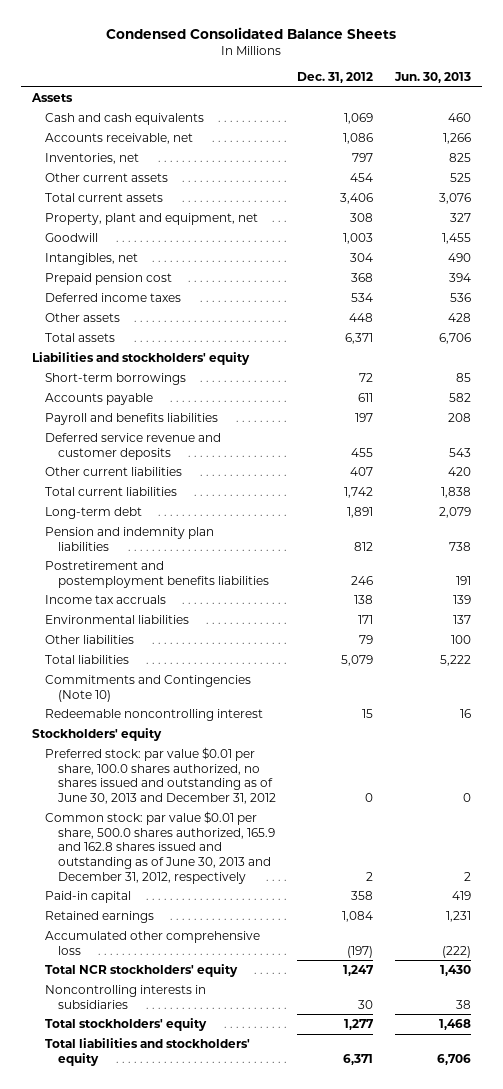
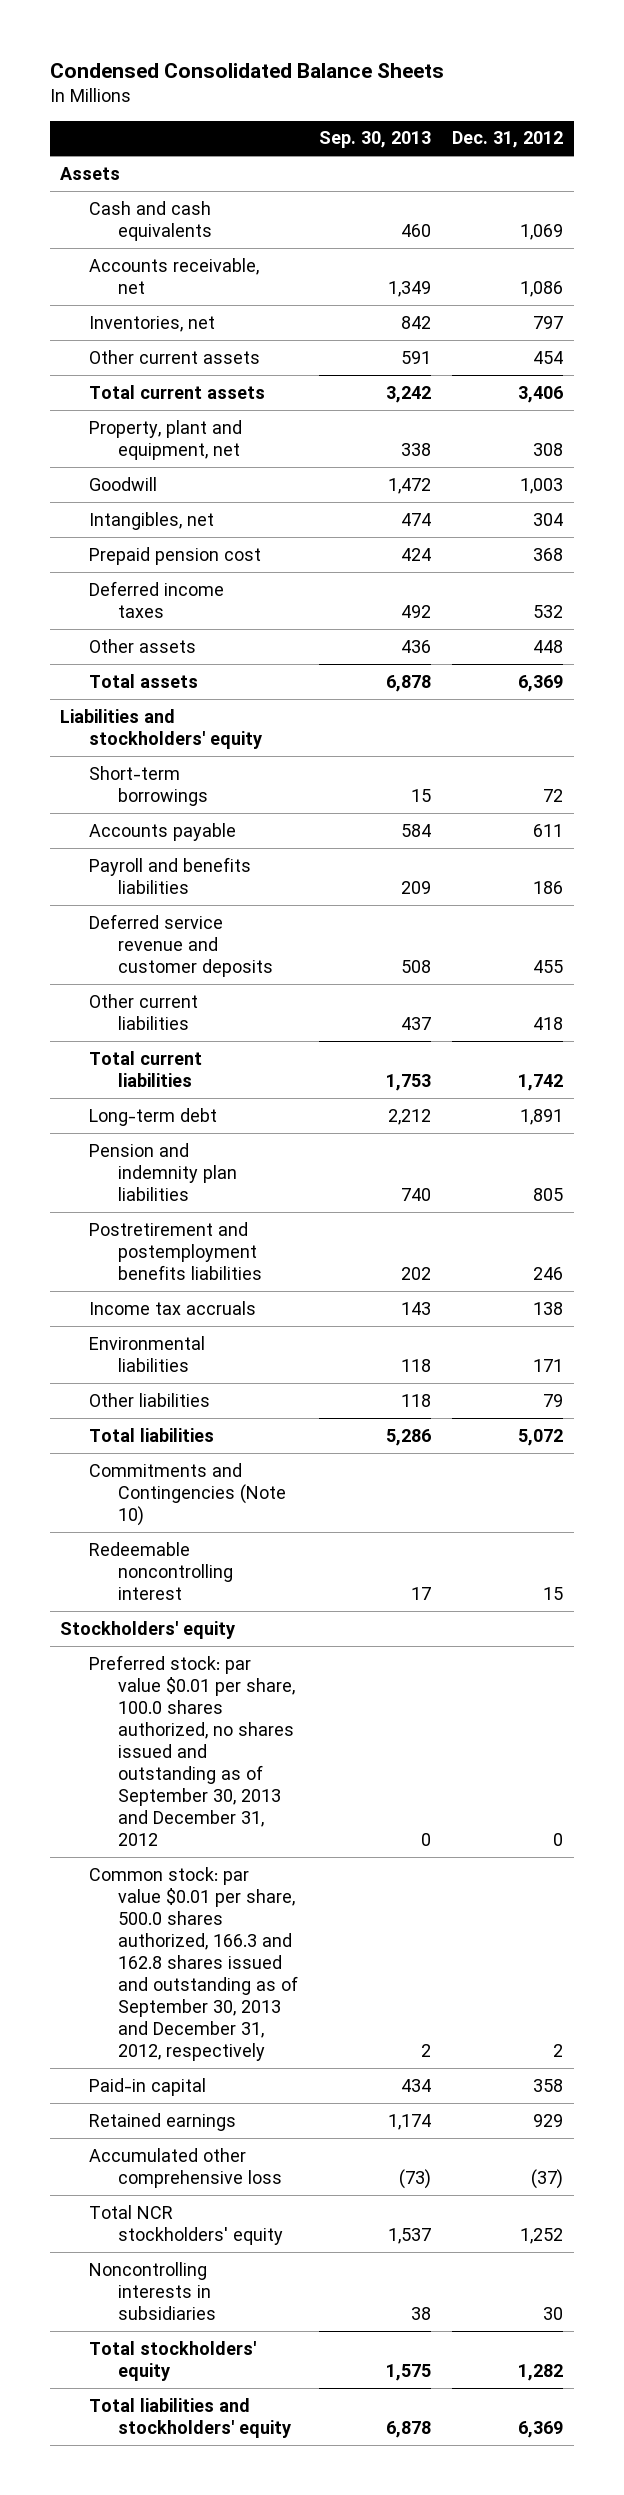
- | Dec. 31, 2012 | Jun. 30, 2013
+ | Sep. 30, 2013 | Dec. 31, 2012
- Deferred income taxes | 534 | 536
+ Deferred income taxes | 492 | 532
- Total assets | 6,371 | 6,706
+ Total assets | 6,878 | 6,369
- Payroll and benefits liabilities | 197 | 208
+ Payroll and benefits liabilities | 209 | 186
- Other current liabilities | 407 | 420
+ Other current liabilities | 437 | 418
- Pension and indemnity plan liabilities | 812 | 738
+ Pension and indemnity plan liabilities | 740 | 805
- Total liabilities | 5,079 | 5,222
+ Total liabilities | 5,286 | 5,072
- Preferred stock: par value $0.01 per share, 100.0 shares authorized, no shares issued and outstanding as of June 30, 2013 and December 31, 2012 | 0 | 0
- Common stock: par value $0.01 per share, 500.0 shares authorized, 165.9 and 162.8 shares issued and outstanding as of June 30, 2013 and December 31, 2012, respectively | 2 | 2
+ Preferred stock: par value $0.01 per share, 100.0 shares authorized, no shares issued and outstanding as of September 30, 2013 and December 31, 2012 | 0 | 0
+ Common stock: par value $0.01 per share, 500.0 shares authorized, 166.3 and 162.8 shares issued and outstanding as of September 30, 2013 and December 31, 2012, respectively | 2 | 2
- Retained earnings | 1,084 | 1,231
- Accumulated other comprehensive loss | (197) | (222)
- Total NCR stockholders' equity | 1,247 | 1,430
+ Retained earnings | 1,174 | 929
+ Accumulated other comprehensive loss | (73) | (37)
+ Total NCR stockholders' equity | 1,537 | 1,252
- Total stockholders' equity | 1,277 | 1,468
- Total liabilities and stockholders' equity | 6,371 | 6,706
+ Total stockholders' equity | 1,575 | 1,282
+ Total liabilities and stockholders' equity | 6,878 | 6,369

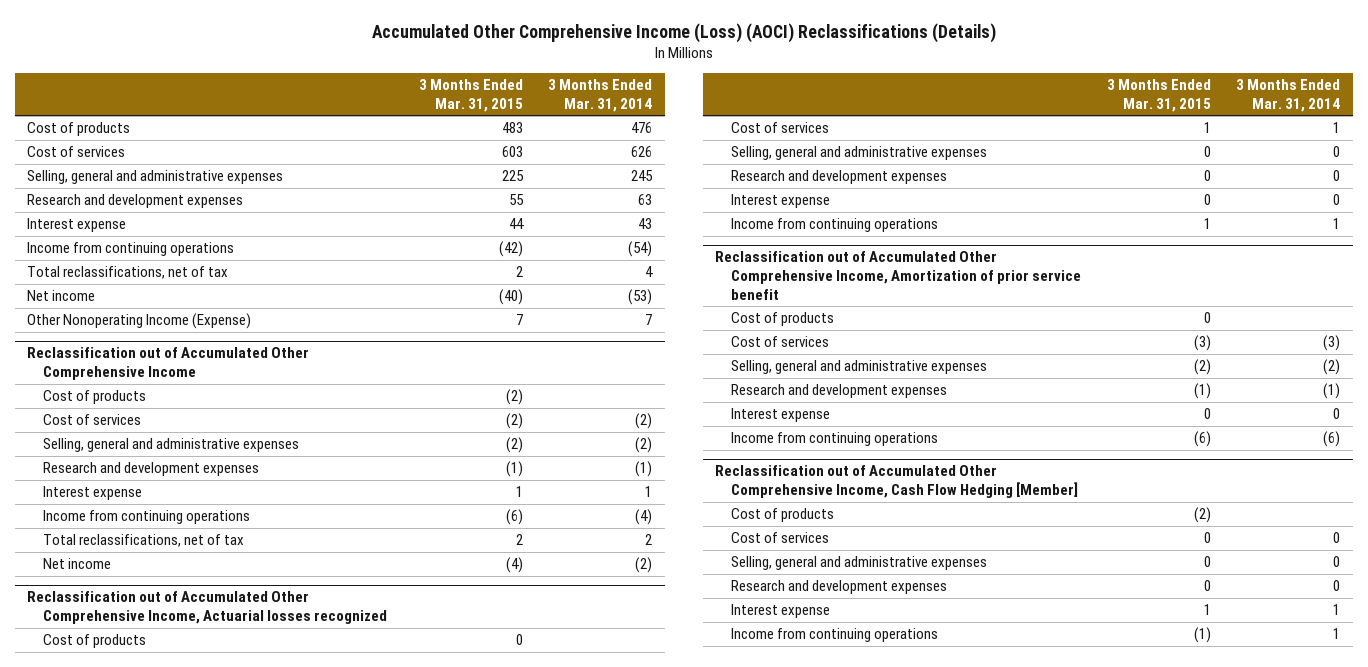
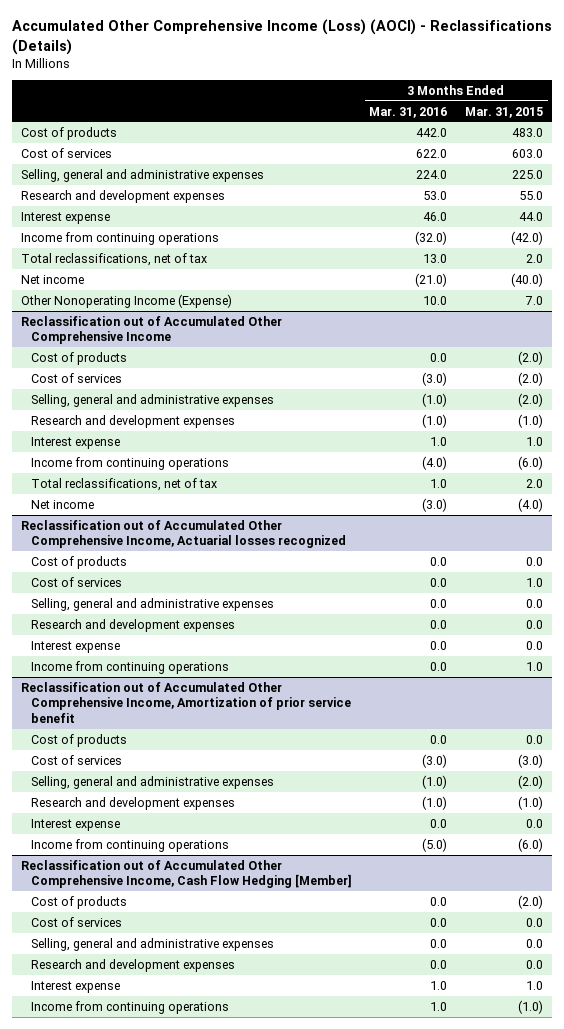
- Accumulated Other Comprehensive Income (Loss) (AOCI) Reclassifications (Details)
+ Accumulated Other Comprehensive Income (Loss) (AOCI) - Reclassifications (Details)
- | 3 Months Ended Mar. 31, 2015 | 3 Months Ended Mar. 31, 2014
+ | 3 Months Ended Mar. 31, 2016 | 3 Months Ended Mar. 31, 2015
- Cost of products | 483 | 476
- Cost of services | 603 | 626
- Selling, general and administrative expenses | 225 | 245
- Research and development expenses | 55 | 63
- Interest expense | 44 | 43
- Income from continuing operations | (42) | (54)
- Total reclassifications, net of tax | 2 | 4
- Net income | (40) | (53)
- Other Nonoperating Income (Expense) | 7 | 7
+ Cost of products | 442.0 | 483.0
+ Cost of services | 622.0 | 603.0
+ Selling, general and administrative expenses | 224.0 | 225.0
+ Research and development expenses | 53.0 | 55.0
+ Interest expense | 46.0 | 44.0
+ Income from continuing operations | (32.0) | (42.0)
+ Total reclassifications, net of tax | 13.0 | 2.0
+ Net income | (21.0) | (40.0)
+ Other Nonoperating Income (Expense) | 10.0 | 7.0
@ Reclassification out of Accumulated Other Comprehensive Income
- Cost of products | (2) |
- Cost of services | (2) | (2)
- Selling, general and administrative expenses | (2) | (2)
- Research and development expenses | (1) | (1)
- Interest expense | 1 | 1
- Income from continuing operations | (6) | (4)
- Total reclassifications, net of tax | 2 | 2
- Net income | (4) | (2)
+ Cost of products | 0.0 | (2.0)
+ Cost of services | (3.0) | (2.0)
+ Selling, general and administrative expenses | (1.0) | (2.0)
+ Research and development expenses | (1.0) | (1.0)
+ Interest expense | 1.0 | 1.0
+ Income from continuing operations | (4.0) | (6.0)
+ Total reclassifications, net of tax | 1.0 | 2.0
+ Net income | (3.0) | (4.0)
@ Reclassification out of Accumulated Other Comprehensive Income, Actuarial losses recognized
- Cost of products | 0 |
- Cost of services | 1 | 1
- Selling, general and administrative expenses | 0 | 0
- Research and development expenses | 0 | 0
- Interest expense | 0 | 0
- Income from continuing operations | 1 | 1
+ Cost of products | 0.0 | 0.0
+ Cost of services | 0.0 | 1.0
+ Selling, general and administrative expenses | 0.0 | 0.0
+ Research and development expenses | 0.0 | 0.0
+ Interest expense | 0.0 | 0.0
+ Income from continuing operations | 0.0 | 1.0
@ Reclassification out of Accumulated Other Comprehensive Income, Amortization of prior service benefit
- Cost of products | 0 |
- Cost of services | (3) | (3)
- Selling, general and administrative expenses | (2) | (2)
- Research and development expenses | (1) | (1)
- Interest expense | 0 | 0
- Income from continuing operations | (6) | (6)
+ Cost of products | 0.0 | 0.0
+ Cost of services | (3.0) | (3.0)
+ Selling, general and administrative expenses | (1.0) | (2.0)
+ Research and development expenses | (1.0) | (1.0)
+ Interest expense | 0.0 | 0.0
+ Income from continuing operations | (5.0) | (6.0)
@ Reclassification out of Accumulated Other Comprehensive Income, Cash Flow Hedging [Member]
- Cost of products | (2) |
- Cost of services | 0 | 0
- Selling, general and administrative expenses | 0 | 0
- Research and development expenses | 0 | 0
- Interest expense | 1 | 1
- Income from continuing operations | (1) | 1
+ Cost of products | 0.0 | (2.0)
+ Cost of services | 0.0 | 0.0
+ Selling, general and administrative expenses | 0.0 | 0.0
+ Research and development expenses | 0.0 | 0.0
+ Interest expense | 1.0 | 1.0
+ Income from continuing operations | 1.0 | (1.0)

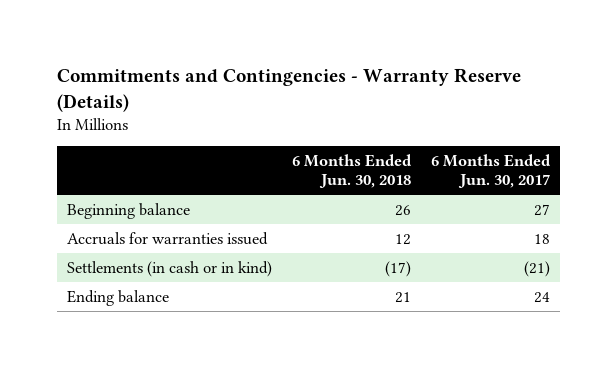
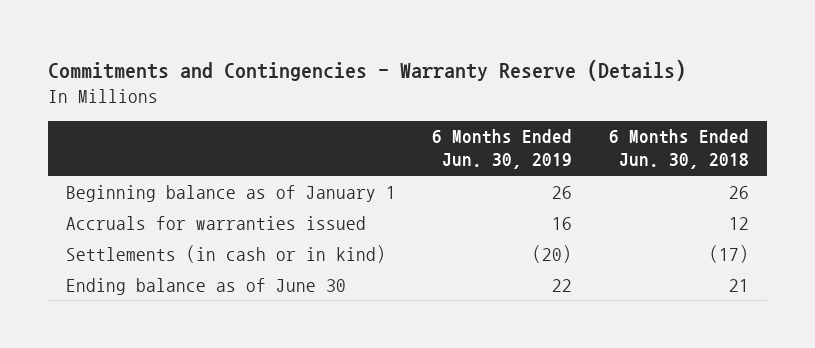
- | 6 Months Ended Jun. 30, 2018 | 6 Months Ended Jun. 30, 2017
+ | 6 Months Ended Jun. 30, 2019 | 6 Months Ended Jun. 30, 2018
- Beginning balance | 26 | 27
+ Beginning balance as of January 1 | 26 | 26
- Ending balance | 21 | 24
+ Ending balance as of June 30 | 22 | 21

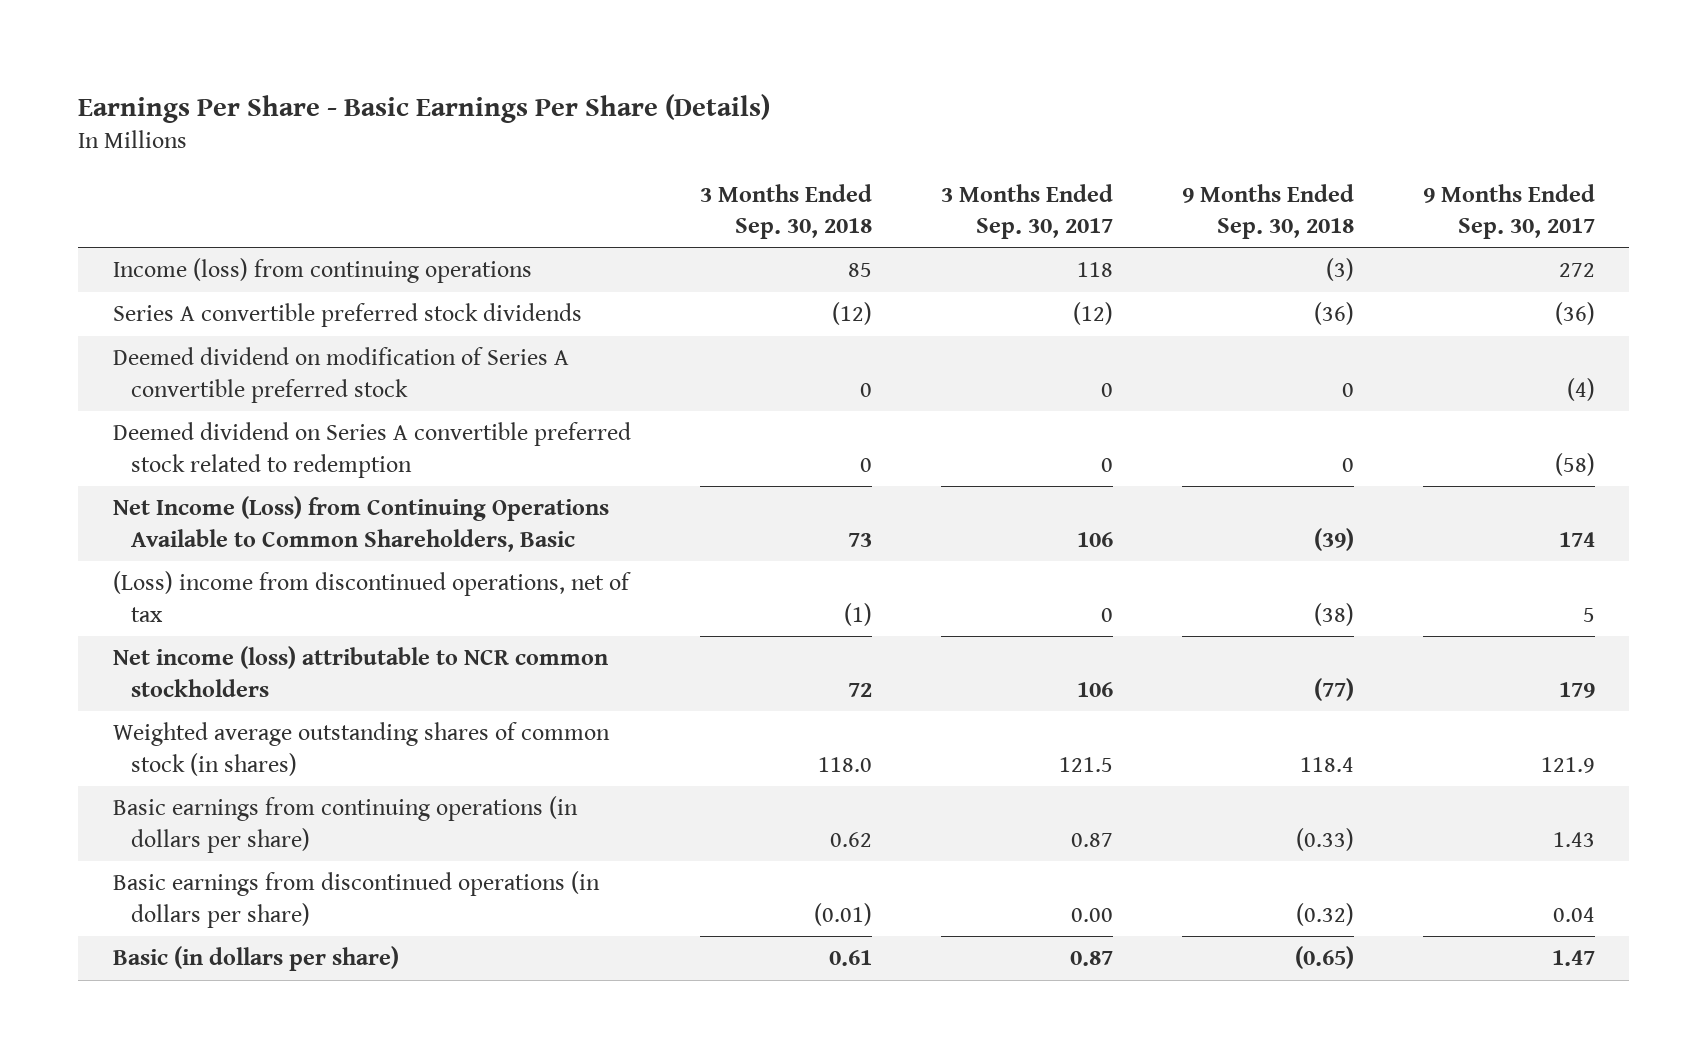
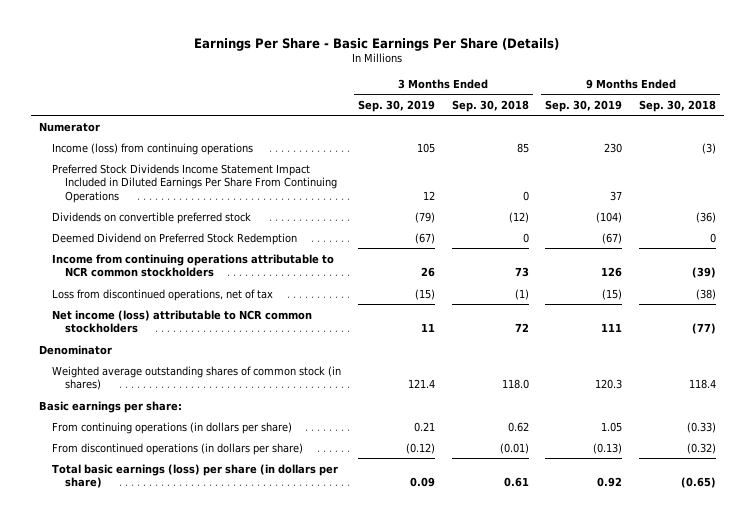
- | 3 Months Ended Sep. 30, 2018 | 3 Months Ended Sep. 30, 2017 | 9 Months Ended Sep. 30, 2018 | 9 Months Ended Sep. 30, 2017
+ | 3 Months Ended Sep. 30, 2019 | 3 Months Ended Sep. 30, 2018 | 9 Months Ended Sep. 30, 2019 | 9 Months Ended Sep. 30, 2018
+ Numerator
- Series A convertible preferred stock dividends | (12) | (12) | (36) | (36)
- Deemed dividend on modification of Series A convertible preferred stock | 0 | 0 | 0 | (4)
- Deemed dividend on Series A convertible preferred stock related to redemption | 0 | 0 | 0 | (58)
- Net Income (Loss) from Continuing Operations Available to Common Shareholders, Basic | 73 | 106 | (39) | 174
- (Loss) income from discontinued operations, net of tax | (1) | 0 | (38) | 5
+ Preferred Stock Dividends Income Statement Impact Included in Diluted Earnings Per Share From Continuing Operations | 12 | 0 | 37 |
+ Dividends on convertible preferred stock | (79) | (12) | (104) | (36)
+ Deemed Dividend on Preferred Stock Redemption | (67) | 0 | (67) | 0
+ Income from continuing operations attributable to NCR common stockholders | 26 | 73 | 126 | (39)
+ Loss from discontinued operations, net of tax | (15) | (1) | (15) | (38)
+ Denominator
- Basic earnings from continuing operations (in dollars per share) | 0.62 | 0.87 | (0.33) | 1.43
- Basic earnings from discontinued operations (in dollars per share) | (0.01) | 0.00 | (0.32) | 0.04
- Basic (in dollars per share) | 0.61 | 0.87 | (0.65) | 1.47
+ Basic earnings per share:
+ From continuing operations (in dollars per share) | 0.21 | 0.62 | 1.05 | (0.33)
+ From discontinued operations (in dollars per share) | (0.12) | (0.01) | (0.13) | (0.32)
+ Total basic earnings (loss) per share (in dollars per share) | 0.09 | 0.61 | 0.92 | (0.65)

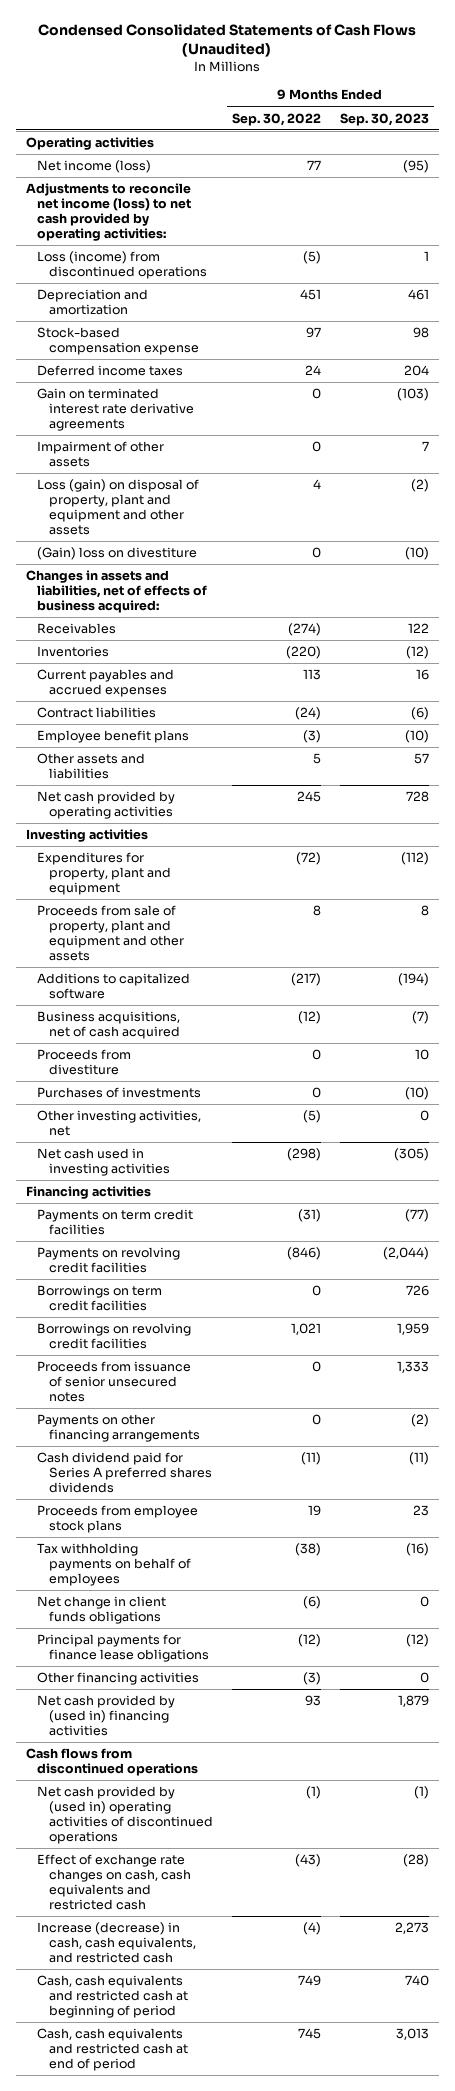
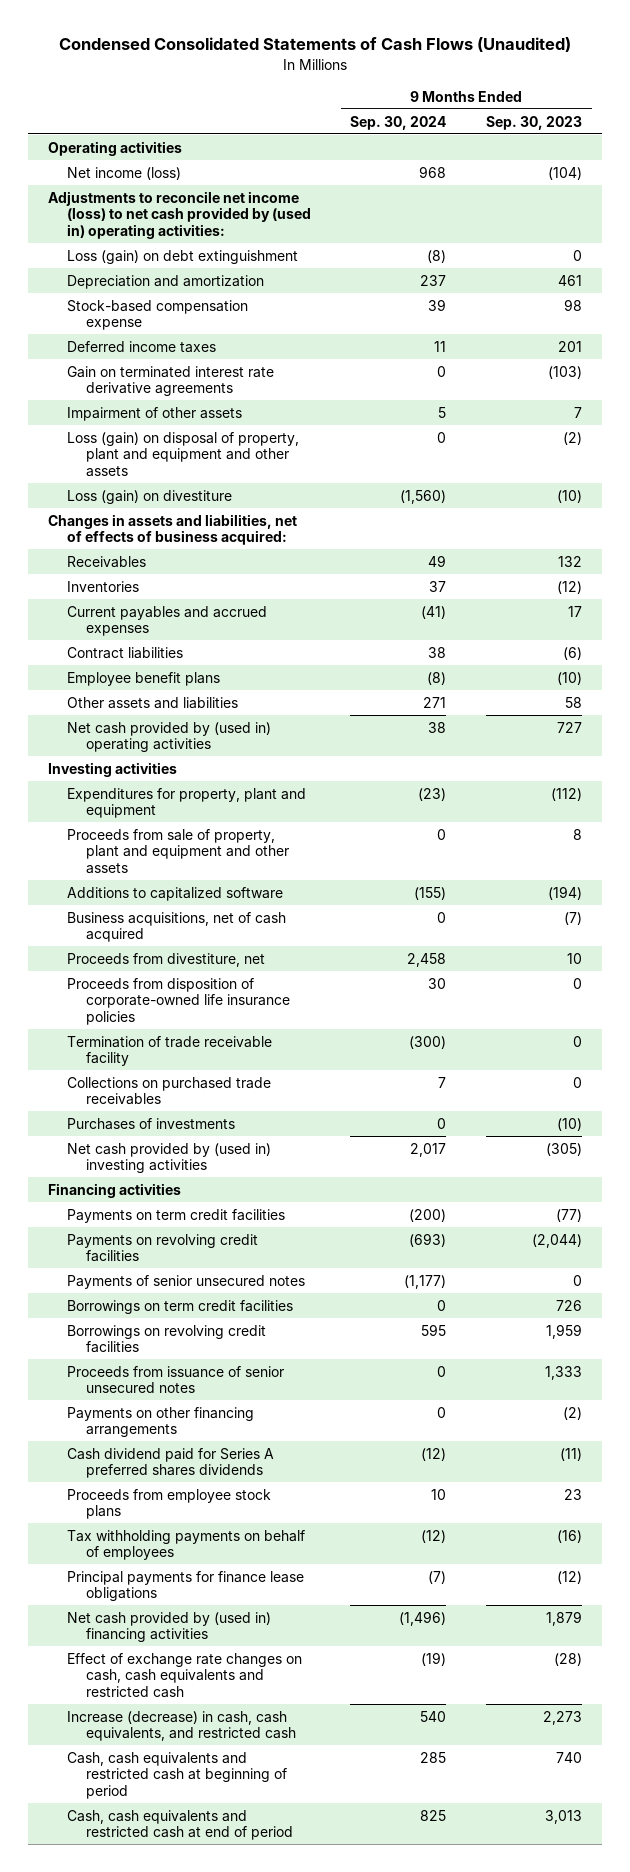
- | 9 Months Ended Sep. 30, 2022 | 9 Months Ended Sep. 30, 2023
+ | 9 Months Ended Sep. 30, 2024 | 9 Months Ended Sep. 30, 2023
- Net income (loss) | 77 | (95)
- Adjustments to reconcile net income (loss) to net cash provided by operating activities:
- Loss (income) from discontinued operations | (5) | 1
+ Net income (loss) | 968 | (104)
+ Adjustments to reconcile net income (loss) to net cash provided by (used in) operating activities:
+ Loss (gain) on debt extinguishment | (8) | 0
- Deferred income taxes | 24 | 204
+ Deferred income taxes | 11 | 201
- (Gain) loss on divestiture | 0 | (10)
+ Loss (gain) on divestiture | (1,560) | (10)
- Receivables | (274) | 122
+ Receivables | 49 | 132
- Current payables and accrued expenses | 113 | 16
+ Current payables and accrued expenses | (41) | 17
- Other assets and liabilities | 5 | 57
- Net cash provided by operating activities | 245 | 728
+ Other assets and liabilities | 271 | 58
+ Net cash provided by (used in) operating activities | 38 | 727
- Proceeds from divestiture | 0 | 10
+ Proceeds from divestiture, net | 2,458 | 10
+ Proceeds from disposition of corporate-owned life insurance policies | 30 | 0
+ Termination of trade receivable facility | (300) | 0
+ Collections on purchased trade receivables | 7 | 0
- Other investing activities, net | (5) | 0
- Net cash used in investing activities | (298) | (305)
+ Net cash provided by (used in) investing activities | 2,017 | (305)
+ Payments of senior unsecured notes | (1,177) | 0
- Net change in client funds obligations | (6) | 0
- Other financing activities | (3) | 0
- Cash flows from discontinued operations
- Net cash provided by (used in) operating activities of discontinued operations | (1) | (1)

